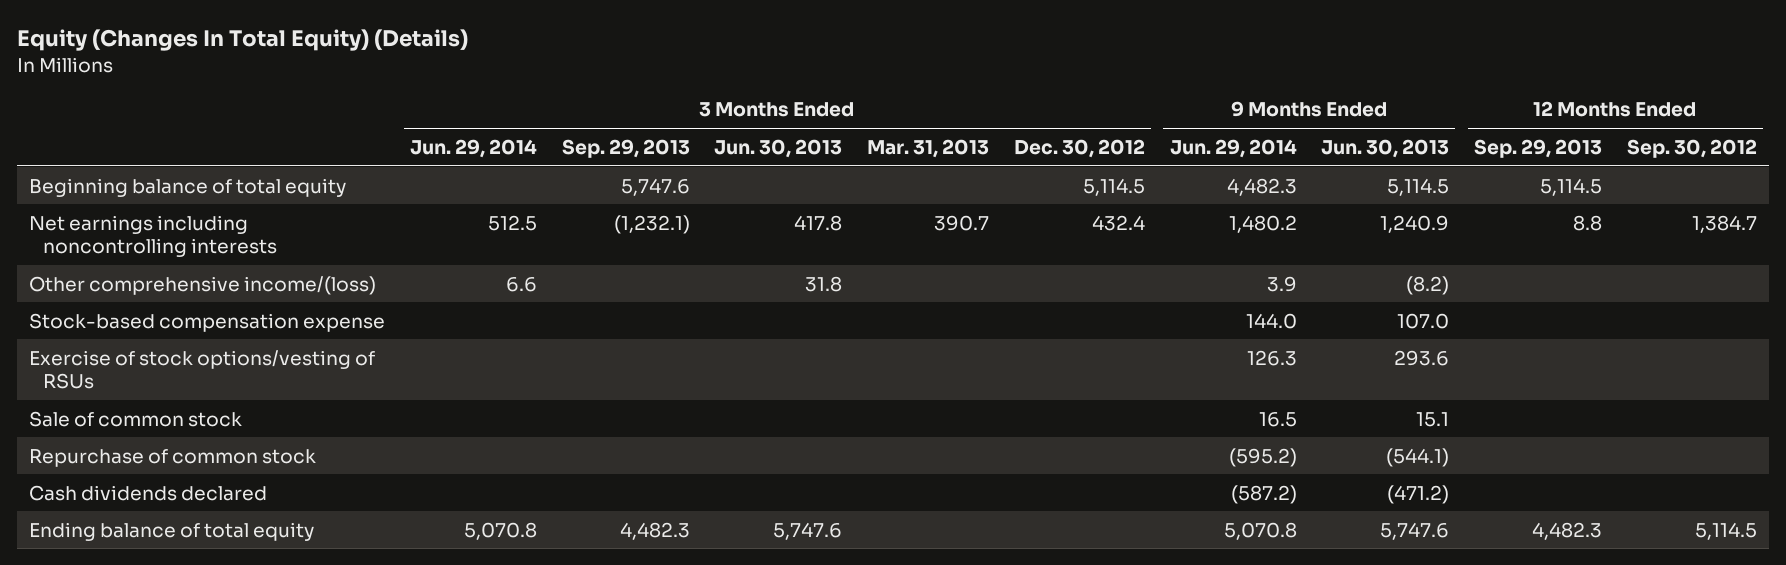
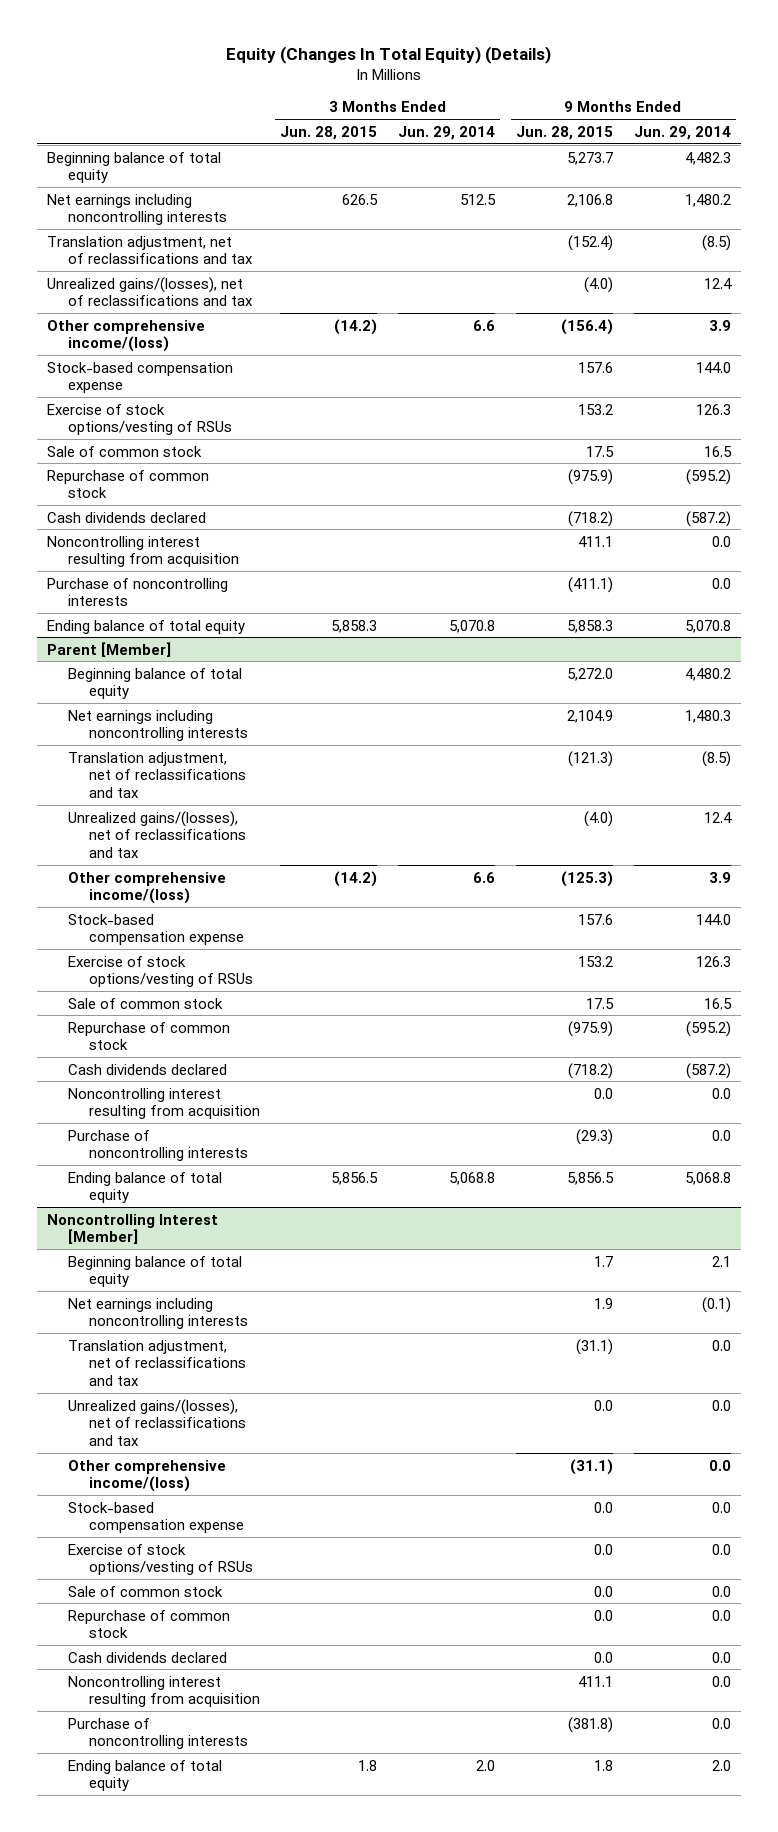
- | 3 Months Ended Jun. 29, 2014 | 3 Months Ended Sep. 29, 2013 | 3 Months Ended Jun. 30, 2013 | 3 Months Ended Mar. 31, 2013 | 3 Months Ended Dec. 30, 2012 | 9 Months Ended Jun. 29, 2014 | 9 Months Ended Jun. 30, 2013 | 12 Months Ended Sep. 29, 2013 | 12 Months Ended Sep. 30, 2012
+ | 3 Months Ended Jun. 28, 2015 | 3 Months Ended Jun. 29, 2014 | 9 Months Ended Jun. 28, 2015 | 9 Months Ended Jun. 29, 2014
+ Translation adjustment, net of reclassifications and tax | | | (152.4) | (8.5)
+ Unrealized gains/(losses), net of reclassifications and tax | | | (4.0) | 12.4
+ Noncontrolling interest resulting from acquisition | | | 411.1 | 0.0
+ Purchase of noncontrolling interests | | | (411.1) | 0.0
+ Parent [Member]
+ Beginning balance of total equity | | | 5,272.0 | 4,480.2
+ Net earnings including noncontrolling interests | | | 2,104.9 | 1,480.3
+ Translation adjustment, net of reclassifications and tax | | | (121.3) | (8.5)
+ Unrealized gains/(losses), net of reclassifications and tax | | | (4.0) | 12.4
+ Other comprehensive income/(loss) | (14.2) | 6.6 | (125.3) | 3.9
+ Stock-based compensation expense | | | 157.6 | 144.0
+ Exercise of stock options/vesting of RSUs | | | 153.2 | 126.3
+ Sale of common stock | | | 17.5 | 16.5
+ Repurchase of common stock | | | (975.9) | (595.2)
+ Cash dividends declared | | | (718.2) | (587.2)
+ Noncontrolling interest resulting from acquisition | | | 0.0 | 0.0
+ Purchase of noncontrolling interests | | | (29.3) | 0.0
+ Ending balance of total equity | 5,856.5 | 5,068.8 | 5,856.5 | 5,068.8
+ Noncontrolling Interest [Member]
+ Beginning balance of total equity | | | 1.7 | 2.1
+ Net earnings including noncontrolling interests | | | 1.9 | (0.1)
+ Translation adjustment, net of reclassifications and tax | | | (31.1) | 0.0
+ Unrealized gains/(losses), net of reclassifications and tax | | | 0.0 | 0.0
+ Other comprehensive income/(loss) | | | (31.1) | 0.0
+ Stock-based compensation expense | | | 0.0 | 0.0
+ Exercise of stock options/vesting of RSUs | | | 0.0 | 0.0
+ Sale of common stock | | | 0.0 | 0.0
+ Repurchase of common stock | | | 0.0 | 0.0
+ Cash dividends declared | | | 0.0 | 0.0
+ Noncontrolling interest resulting from acquisition | | | 411.1 | 0.0
+ Purchase of noncontrolling interests | | | (381.8) | 0.0
+ Ending balance of total equity | 1.8 | 2.0 | 1.8 | 2.0

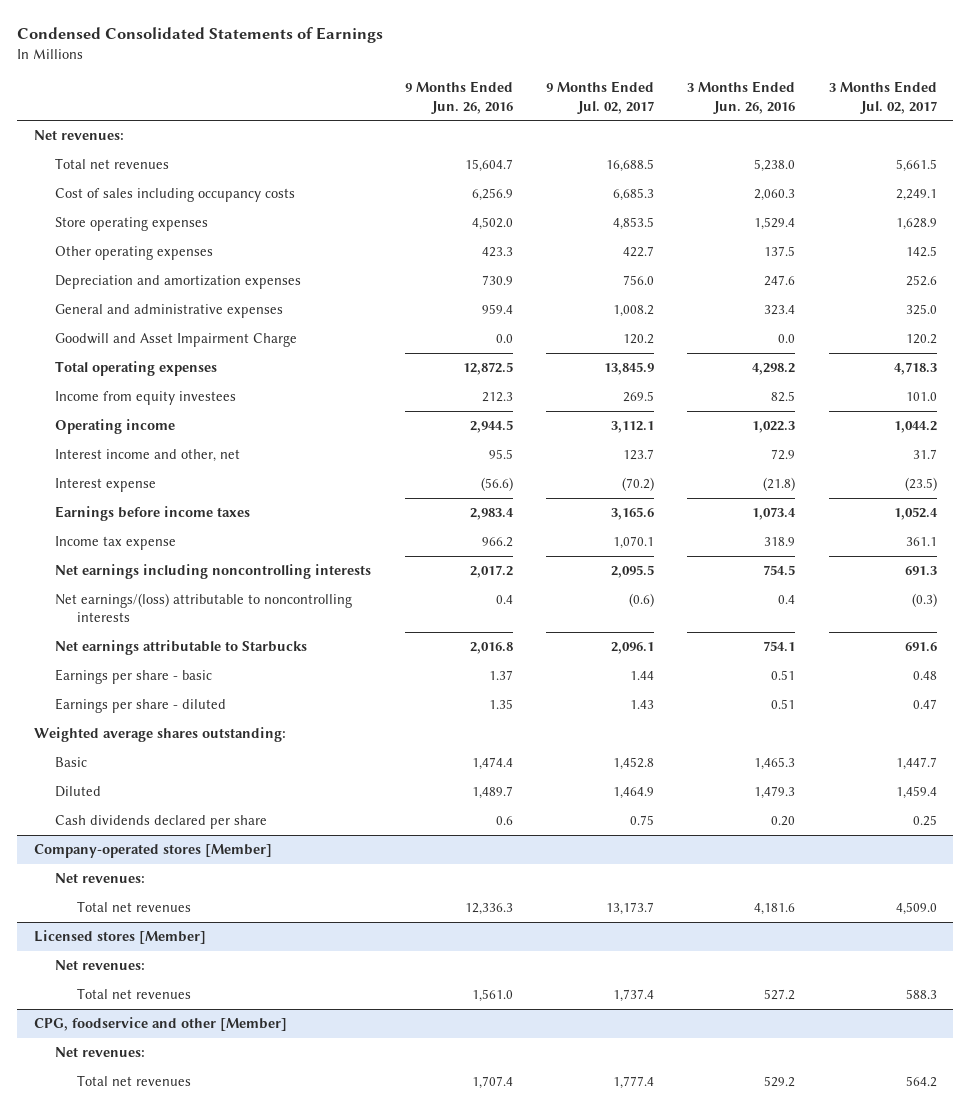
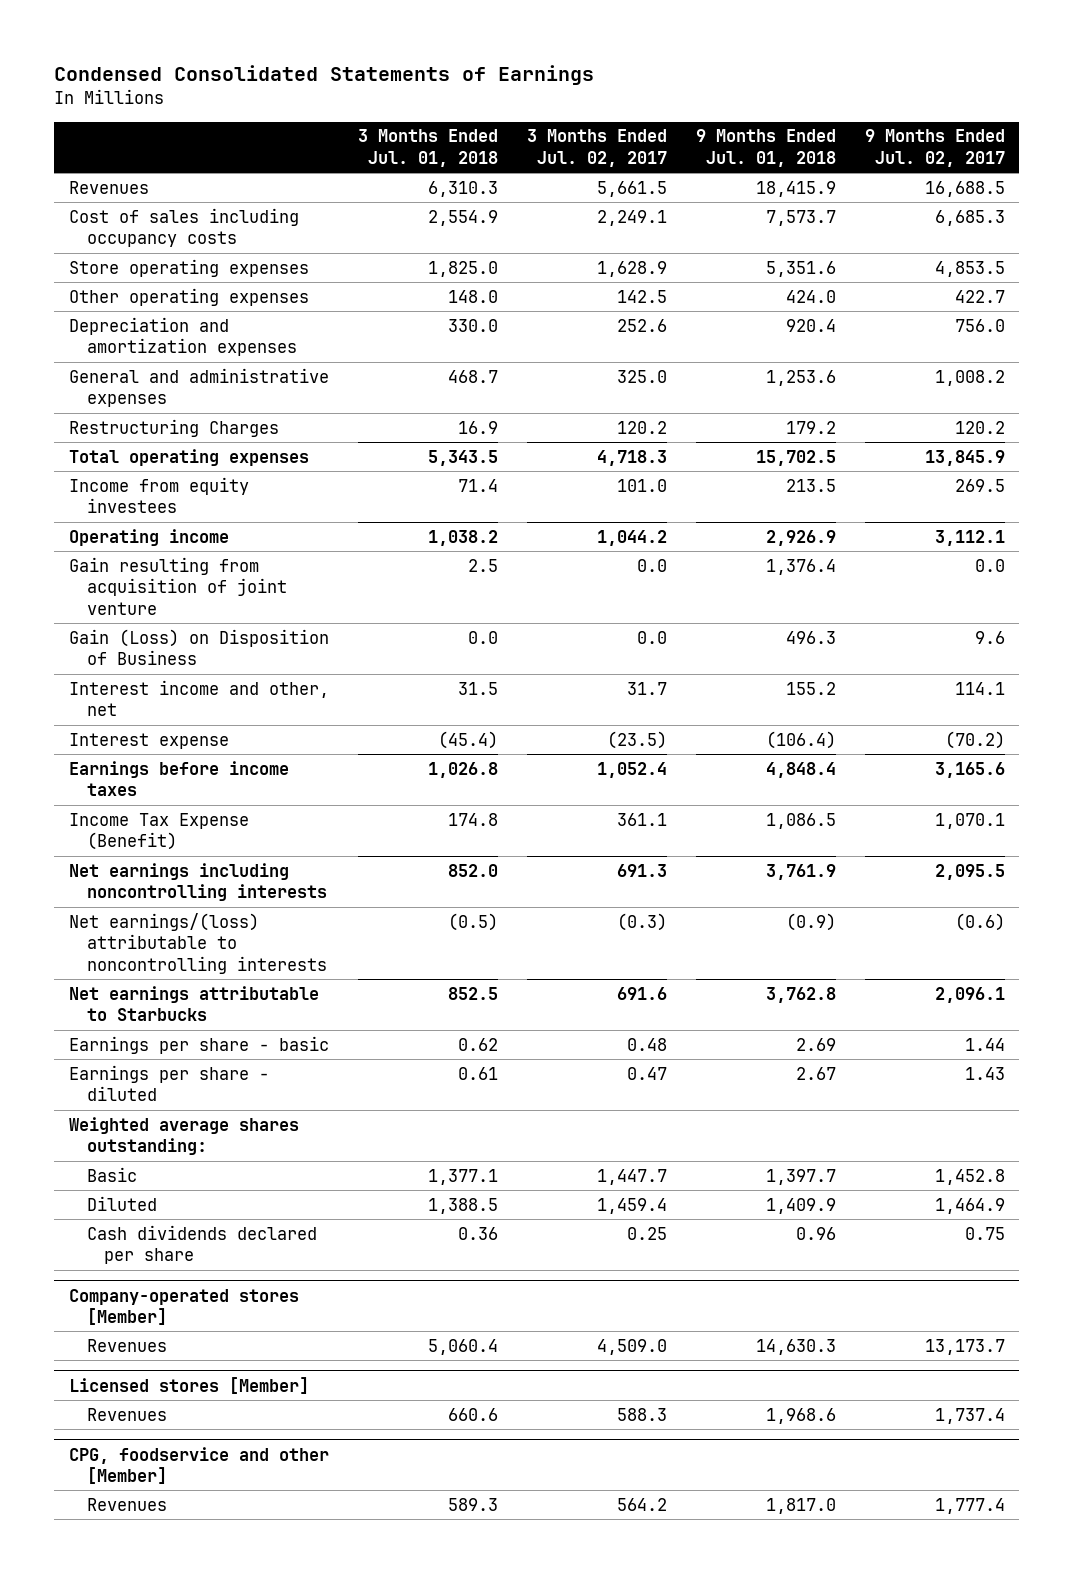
- | 9 Months Ended Jun. 26, 2016 | 9 Months Ended Jul. 02, 2017 | 3 Months Ended Jun. 26, 2016 | 3 Months Ended Jul. 02, 2017
+ | 3 Months Ended Jul. 01, 2018 | 3 Months Ended Jul. 02, 2017 | 9 Months Ended Jul. 01, 2018 | 9 Months Ended Jul. 02, 2017
- Net revenues:
- Total net revenues | 15,604.7 | 16,688.5 | 5,238.0 | 5,661.5
+ Revenues | 6,310.3 | 5,661.5 | 18,415.9 | 16,688.5
- Goodwill and Asset Impairment Charge | 0.0 | 120.2 | 0.0 | 120.2
+ Restructuring Charges | 16.9 | 120.2 | 179.2 | 120.2
- Interest income and other, net | 95.5 | 123.7 | 72.9 | 31.7
+ Gain resulting from acquisition of joint venture | 2.5 | 0.0 | 1,376.4 | 0.0
+ Gain (Loss) on Disposition of Business | 0.0 | 0.0 | 496.3 | 9.6
+ Interest income and other, net | 31.5 | 31.7 | 155.2 | 114.1
- Income tax expense | 966.2 | 1,070.1 | 318.9 | 361.1
+ Income Tax Expense (Benefit) | 174.8 | 361.1 | 1,086.5 | 1,070.1
@ Company-operated stores [Member]
- Net revenues:
- Total net revenues | 12,336.3 | 13,173.7 | 4,181.6 | 4,509.0
+ Revenues | 5,060.4 | 4,509.0 | 14,630.3 | 13,173.7
@ Licensed stores [Member]
- Net revenues:
- Total net revenues | 1,561.0 | 1,737.4 | 527.2 | 588.3
+ Revenues | 660.6 | 588.3 | 1,968.6 | 1,737.4
@ CPG, foodservice and other [Member]
- Net revenues:
- Total net revenues | 1,707.4 | 1,777.4 | 529.2 | 564.2
+ Revenues | 589.3 | 564.2 | 1,817.0 | 1,777.4

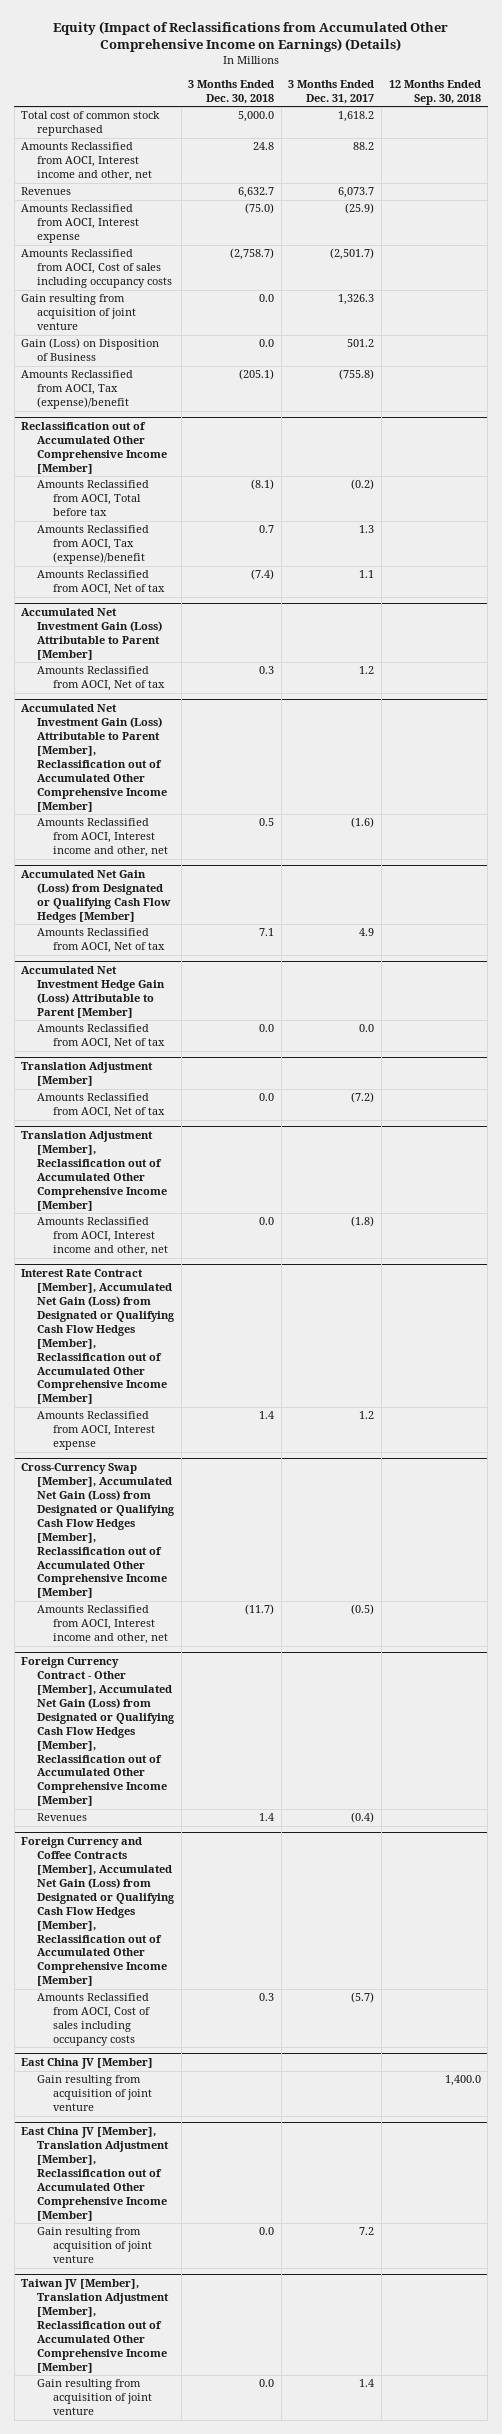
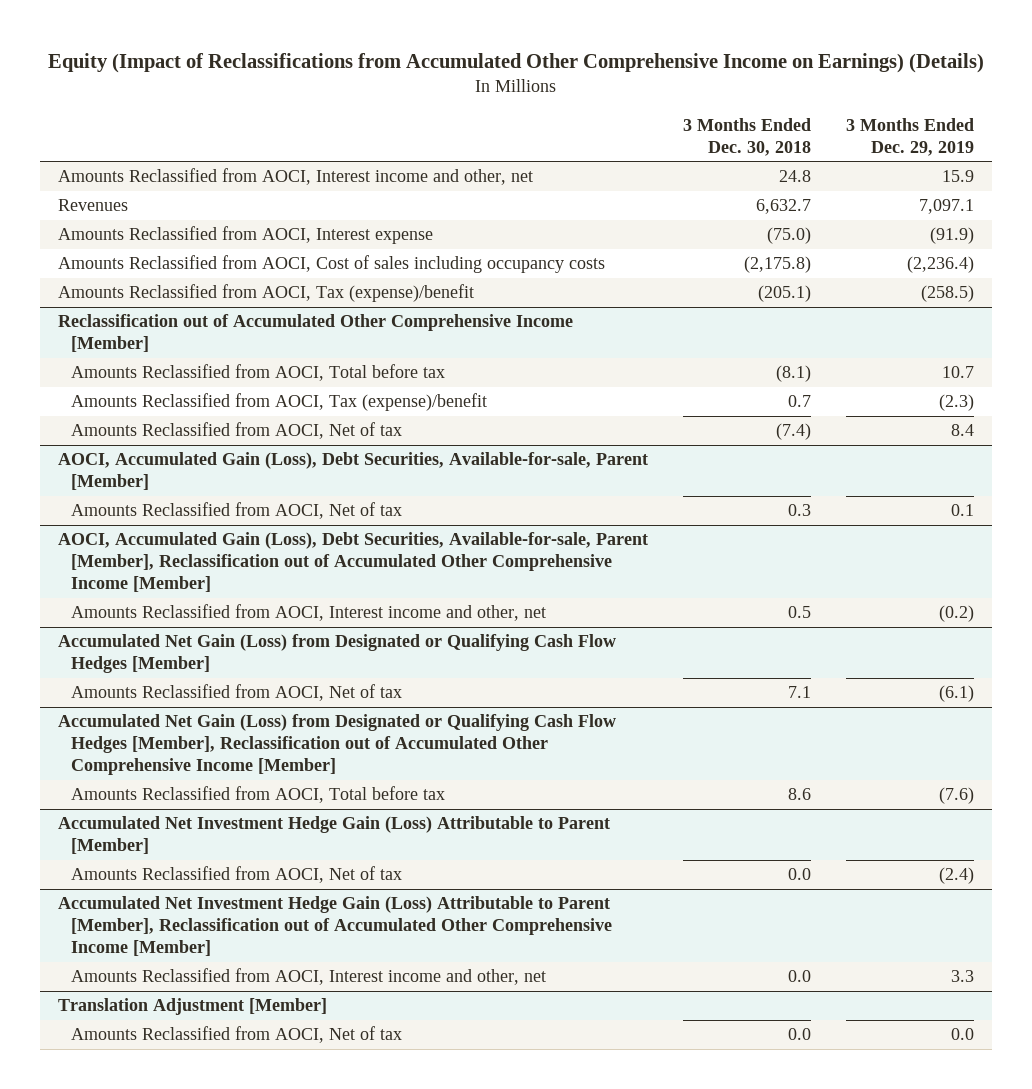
- | 3 Months Ended Dec. 30, 2018 | 3 Months Ended Dec. 31, 2017 | 12 Months Ended Sep. 30, 2018
+ | 3 Months Ended Dec. 30, 2018 | 3 Months Ended Dec. 29, 2019
- Total cost of common stock repurchased | 5,000.0 | 1,618.2 |
- Amounts Reclassified from AOCI, Cost of sales including occupancy costs | (2,758.7) | (2,501.7) |
- Gain resulting from acquisition of joint venture | 0.0 | 1,326.3 |
- Gain (Loss) on Disposition of Business | 0.0 | 501.2 |
+ Amounts Reclassified from AOCI, Cost of sales including occupancy costs | (2,175.8) | (2,236.4)
- Accumulated Net Investment Gain (Loss) Attributable to Parent [Member]
+ AOCI, Accumulated Gain (Loss), Debt Securities, Available-for-sale, Parent [Member]
- Accumulated Net Investment Gain (Loss) Attributable to Parent [Member], Reclassification out of Accumulated Other Comprehensive Income [Member]
+ AOCI, Accumulated Gain (Loss), Debt Securities, Available-for-sale, Parent [Member], Reclassification out of Accumulated Other Comprehensive Income [Member]
+ Accumulated Net Gain (Loss) from Designated or Qualifying Cash Flow Hedges [Member], Reclassification out of Accumulated Other Comprehensive Income [Member]
+ Amounts Reclassified from AOCI, Total before tax | 8.6 | (7.6)
+ Accumulated Net Investment Hedge Gain (Loss) Attributable to Parent [Member], Reclassification out of Accumulated Other Comprehensive Income [Member]
+ Amounts Reclassified from AOCI, Interest income and other, net | 0.0 | 3.3
- Translation Adjustment [Member], Reclassification out of Accumulated Other Comprehensive Income [Member]
- Amounts Reclassified from AOCI, Interest income and other, net | 0.0 | (1.8) |
- Interest Rate Contract [Member], Accumulated Net Gain (Loss) from Designated or Qualifying Cash Flow Hedges [Member], Reclassification out of Accumulated Other Comprehensive Income [Member]
- Amounts Reclassified from AOCI, Interest expense | 1.4 | 1.2 |
- Cross-Currency Swap [Member], Accumulated Net Gain (Loss) from Designated or Qualifying Cash Flow Hedges [Member], Reclassification out of Accumulated Other Comprehensive Income [Member]
- Amounts Reclassified from AOCI, Interest income and other, net | (11.7) | (0.5) |
- Foreign Currency Contract - Other [Member], Accumulated Net Gain (Loss) from Designated or Qualifying Cash Flow Hedges [Member], Reclassification out of Accumulated Other Comprehensive Income [Member]
- Revenues | 1.4 | (0.4) |
- Foreign Currency and Coffee Contracts [Member], Accumulated Net Gain (Loss) from Designated or Qualifying Cash Flow Hedges [Member], Reclassification out of Accumulated Other Comprehensive Income [Member]
- Amounts Reclassified from AOCI, Cost of sales including occupancy costs | 0.3 | (5.7) |
- East China JV [Member]
- Gain resulting from acquisition of joint venture | | | 1,400.0
- East China JV [Member], Translation Adjustment [Member], Reclassification out of Accumulated Other Comprehensive Income [Member]
- Gain resulting from acquisition of joint venture | 0.0 | 7.2 |
- Taiwan JV [Member], Translation Adjustment [Member], Reclassification out of Accumulated Other Comprehensive Income [Member]
- Gain resulting from acquisition of joint venture | 0.0 | 1.4 |

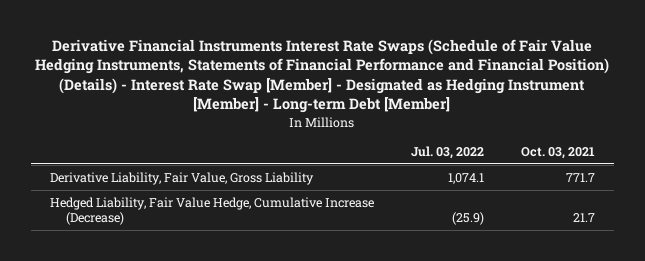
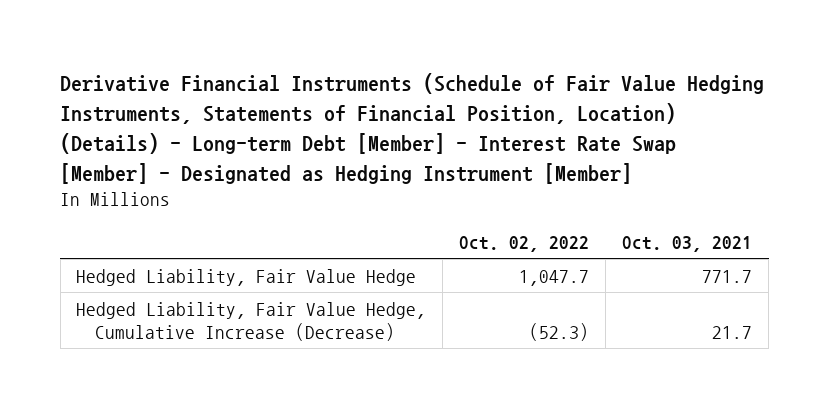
- Derivative Financial Instruments Interest Rate Swaps (Schedule of Fair Value Hedging Instruments, Statements of Financial Performance and Financial Position) (Details) - Interest Rate Swap [Member] - Designated as Hedging Instrument [Member] - Long-term Debt [Member]
+ Derivative Financial Instruments (Schedule of Fair Value Hedging Instruments, Statements of Financial Position, Location) (Details) - Long-term Debt [Member] - Interest Rate Swap [Member] - Designated as Hedging Instrument [Member]
- | Jul. 03, 2022 | Oct. 03, 2021
+ | Oct. 02, 2022 | Oct. 03, 2021
- Derivative Liability, Fair Value, Gross Liability | 1,074.1 | 771.7
+ Hedged Liability, Fair Value Hedge | 1,047.7 | 771.7

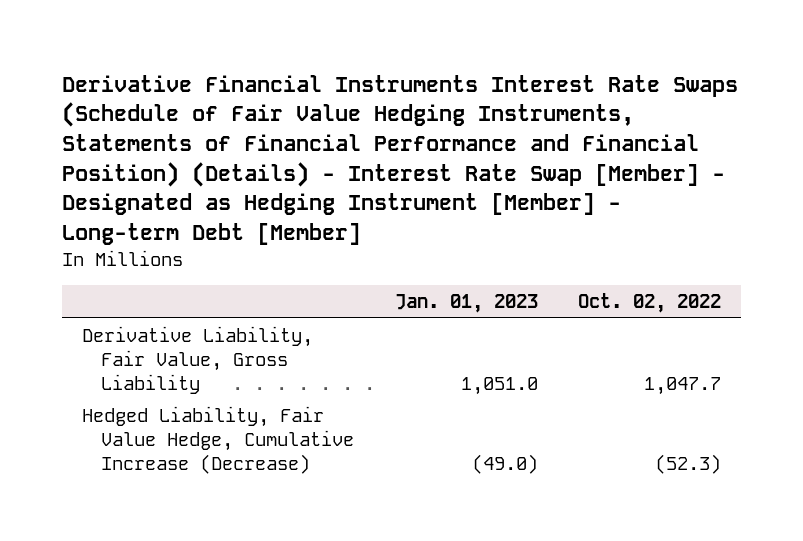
- Derivative Financial Instruments (Schedule of Fair Value Hedging Instruments, Statements of Financial Position, Location) (Details) - Long-term Debt [Member] - Interest Rate Swap [Member] - Designated as Hedging Instrument [Member]
+ Derivative Financial Instruments Interest Rate Swaps (Schedule of Fair Value Hedging Instruments, Statements of Financial Performance and Financial Position) (Details) - Interest Rate Swap [Member] - Designated as Hedging Instrument [Member] - Long-term Debt [Member]
- | Oct. 02, 2022 | Oct. 03, 2021
+ | Jan. 01, 2023 | Oct. 02, 2022
- Hedged Liability, Fair Value Hedge | 1,047.7 | 771.7
+ Derivative Liability, Fair Value, Gross Liability | 1,051.0 | 1,047.7

